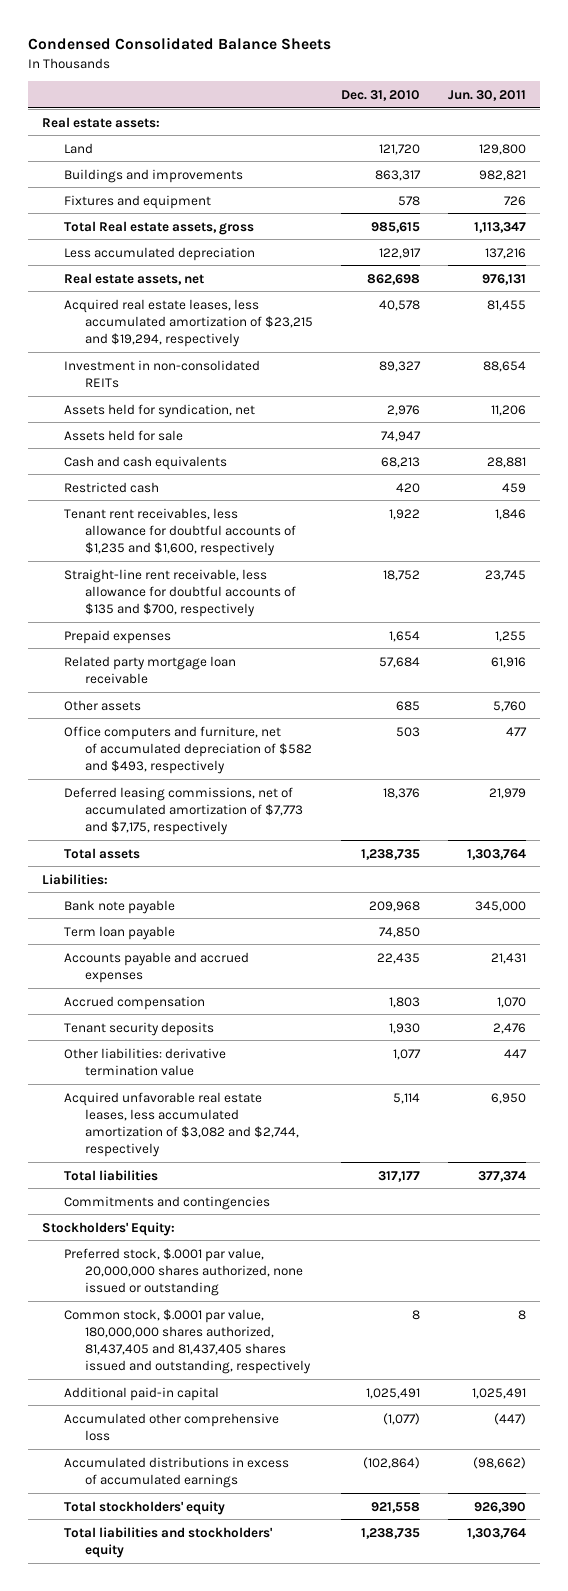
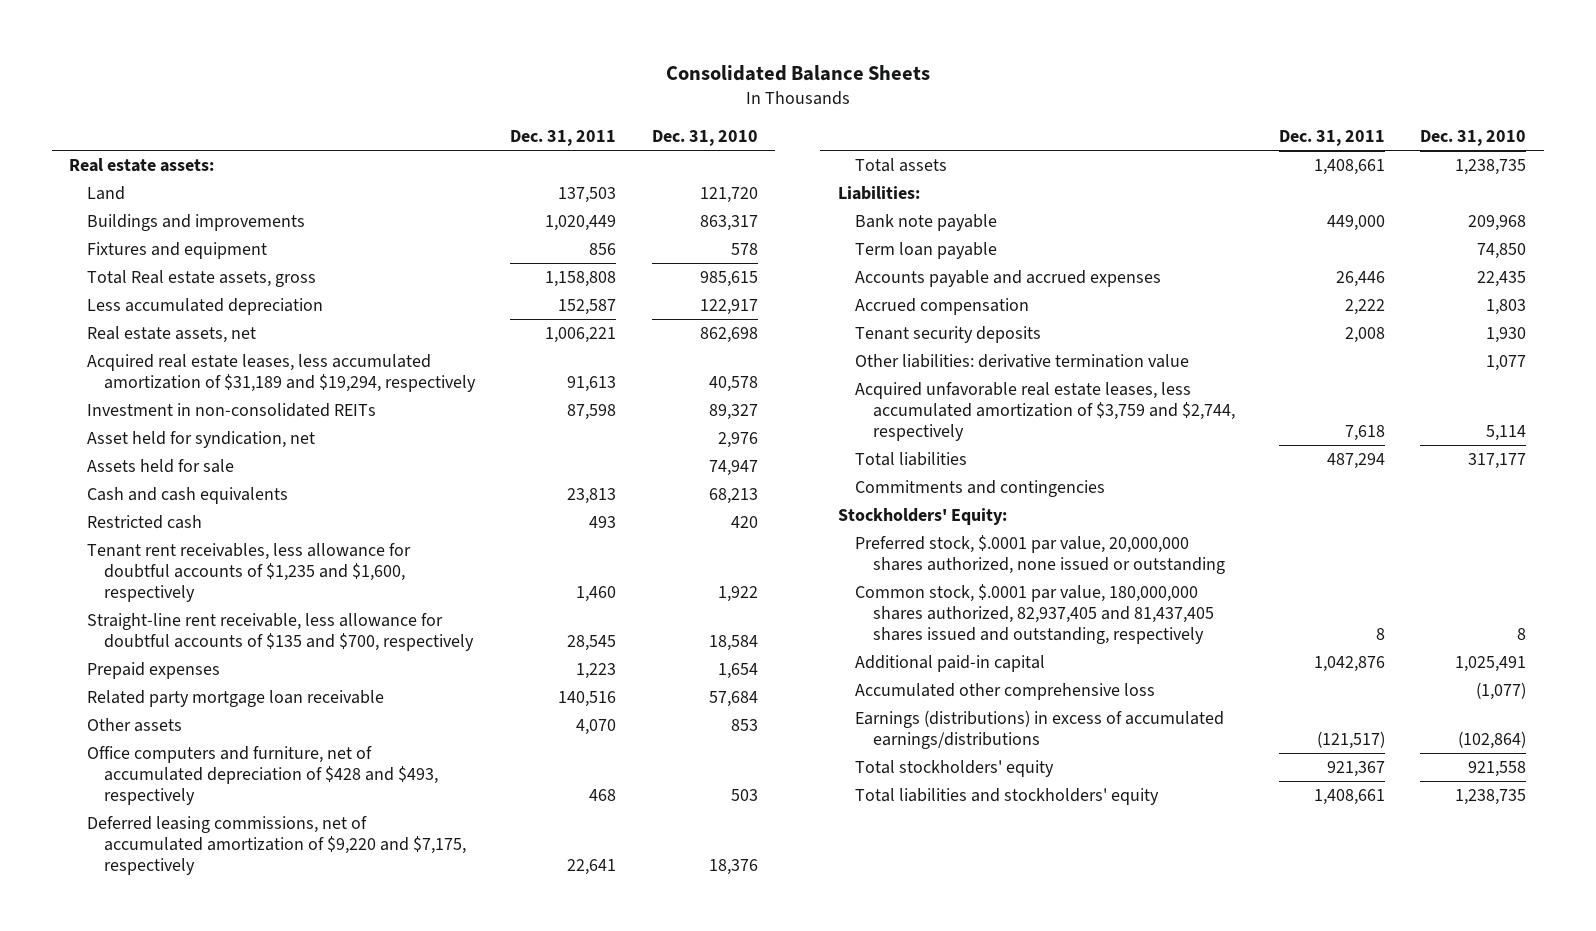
- Condensed Consolidated Balance Sheets
+ Consolidated Balance Sheets
- | Dec. 31, 2010 | Jun. 30, 2011
+ | Dec. 31, 2011 | Dec. 31, 2010
- Acquired real estate leases, less accumulated amortization of $23,215 and $19,294, respectively | 40,578 | 81,455
+ Acquired real estate leases, less accumulated amortization of $31,189 and $19,294, respectively | 91,613 | 40,578
- Assets held for syndication, net | 2,976 | 11,206
+ Asset held for syndication, net | | 2,976
- Straight-line rent receivable, less allowance for doubtful accounts of $135 and $700, respectively | 18,752 | 23,745
+ Straight-line rent receivable, less allowance for doubtful accounts of $135 and $700, respectively | 28,545 | 18,584
- Other assets | 685 | 5,760
- Office computers and furniture, net of accumulated depreciation of $582 and $493, respectively | 503 | 477
- Deferred leasing commissions, net of accumulated amortization of $7,773 and $7,175, respectively | 18,376 | 21,979
+ Other assets | 4,070 | 853
+ Office computers and furniture, net of accumulated depreciation of $428 and $493, respectively | 468 | 503
+ Deferred leasing commissions, net of accumulated amortization of $9,220 and $7,175, respectively | 22,641 | 18,376
- Acquired unfavorable real estate leases, less accumulated amortization of $3,082 and $2,744, respectively | 5,114 | 6,950
+ Acquired unfavorable real estate leases, less accumulated amortization of $3,759 and $2,744, respectively | 7,618 | 5,114
- Common stock, $.0001 par value, 180,000,000 shares authorized, 81,437,405 and 81,437,405 shares issued and outstanding, respectively | 8 | 8
+ Common stock, $.0001 par value, 180,000,000 shares authorized, 82,937,405 and 81,437,405 shares issued and outstanding, respectively | 8 | 8
- Accumulated distributions in excess of accumulated earnings | (102,864) | (98,662)
+ Earnings (distributions) in excess of accumulated earnings/distributions | (121,517) | (102,864)

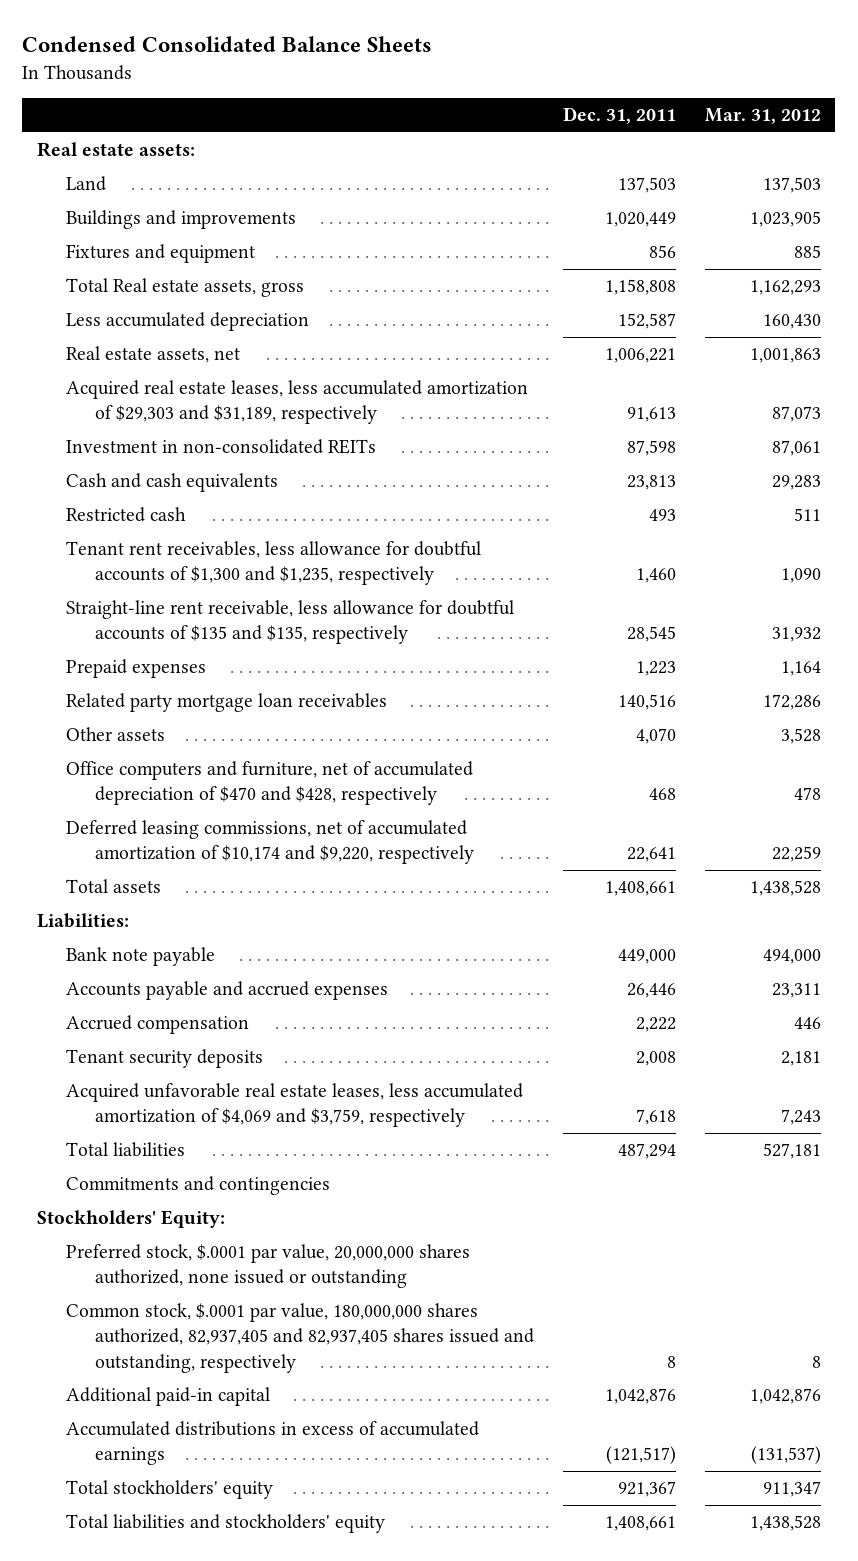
- Consolidated Balance Sheets
+ Condensed Consolidated Balance Sheets
- | Dec. 31, 2011 | Dec. 31, 2010
+ | Dec. 31, 2011 | Mar. 31, 2012
- Acquired real estate leases, less accumulated amortization of $31,189 and $19,294, respectively | 91,613 | 40,578
+ Acquired real estate leases, less accumulated amortization of $29,303 and $31,189, respectively | 91,613 | 87,073
- Asset held for syndication, net | | 2,976
- Assets held for sale | | 74,947
- Tenant rent receivables, less allowance for doubtful accounts of $1,235 and $1,600, respectively | 1,460 | 1,922
- Straight-line rent receivable, less allowance for doubtful accounts of $135 and $700, respectively | 28,545 | 18,584
+ Tenant rent receivables, less allowance for doubtful accounts of $1,300 and $1,235, respectively | 1,460 | 1,090
+ Straight-line rent receivable, less allowance for doubtful accounts of $135 and $135, respectively | 28,545 | 31,932
- Related party mortgage loan receivable | 140,516 | 57,684
+ Related party mortgage loan receivables | 140,516 | 172,286
- Office computers and furniture, net of accumulated depreciation of $428 and $493, respectively | 468 | 503
- Deferred leasing commissions, net of accumulated amortization of $9,220 and $7,175, respectively | 22,641 | 18,376
+ Office computers and furniture, net of accumulated depreciation of $470 and $428, respectively | 468 | 478
+ Deferred leasing commissions, net of accumulated amortization of $10,174 and $9,220, respectively | 22,641 | 22,259
- Term loan payable | | 74,850
- Other liabilities: derivative termination value | | 1,077
- Acquired unfavorable real estate leases, less accumulated amortization of $3,759 and $2,744, respectively | 7,618 | 5,114
+ Acquired unfavorable real estate leases, less accumulated amortization of $4,069 and $3,759, respectively | 7,618 | 7,243
- Common stock, $.0001 par value, 180,000,000 shares authorized, 82,937,405 and 81,437,405 shares issued and outstanding, respectively | 8 | 8
+ Common stock, $.0001 par value, 180,000,000 shares authorized, 82,937,405 and 82,937,405 shares issued and outstanding, respectively | 8 | 8
- Accumulated other comprehensive loss | | (1,077)
- Earnings (distributions) in excess of accumulated earnings/distributions | (121,517) | (102,864)
+ Accumulated distributions in excess of accumulated earnings | (121,517) | (131,537)

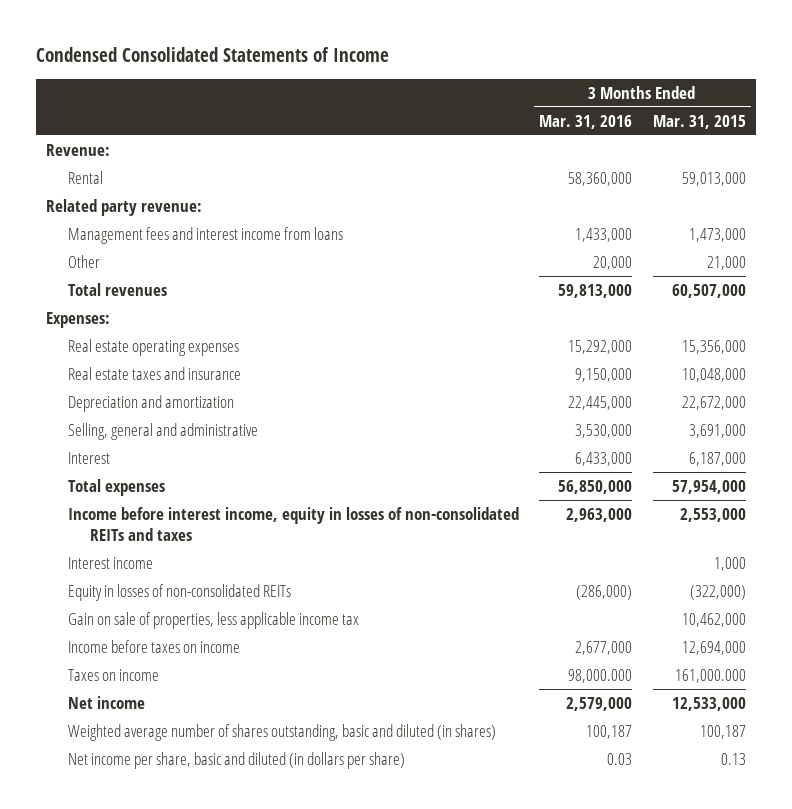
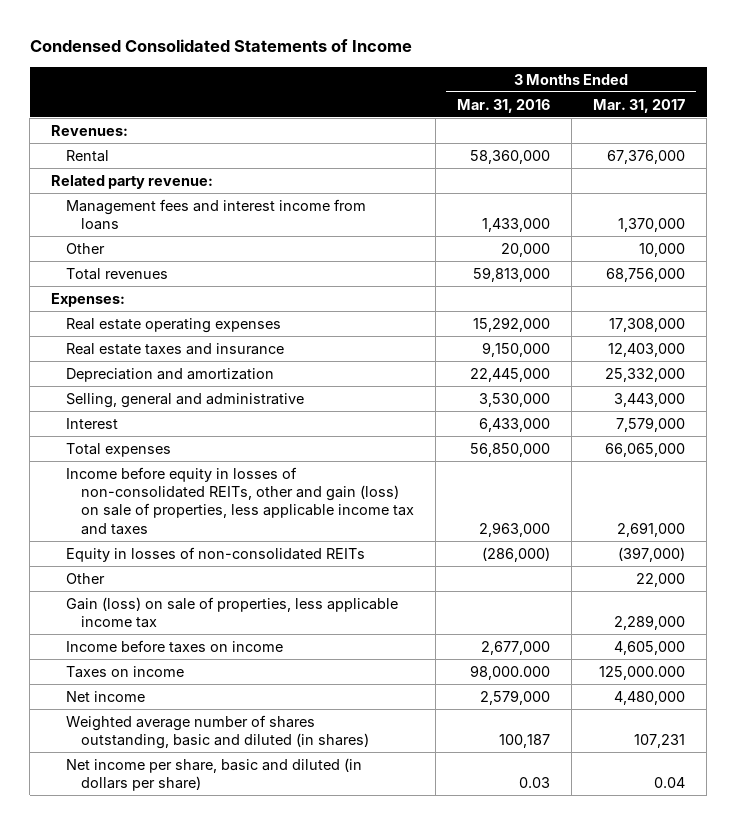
- | 3 Months Ended Mar. 31, 2016 | 3 Months Ended Mar. 31, 2015
+ | 3 Months Ended Mar. 31, 2016 | 3 Months Ended Mar. 31, 2017
- Revenue:
+ Revenues:
- Income before interest income, equity in losses of non-consolidated REITs and taxes | 2,963,000 | 2,553,000
- Interest income | | 1,000
+ Income before equity in losses of non-consolidated REITs, other and gain (loss) on sale of properties, less applicable income tax and taxes | 2,963,000 | 2,691,000
- Gain on sale of properties, less applicable income tax | | 10,462,000
+ Other | | 22,000
+ Gain (loss) on sale of properties, less applicable income tax | | 2,289,000

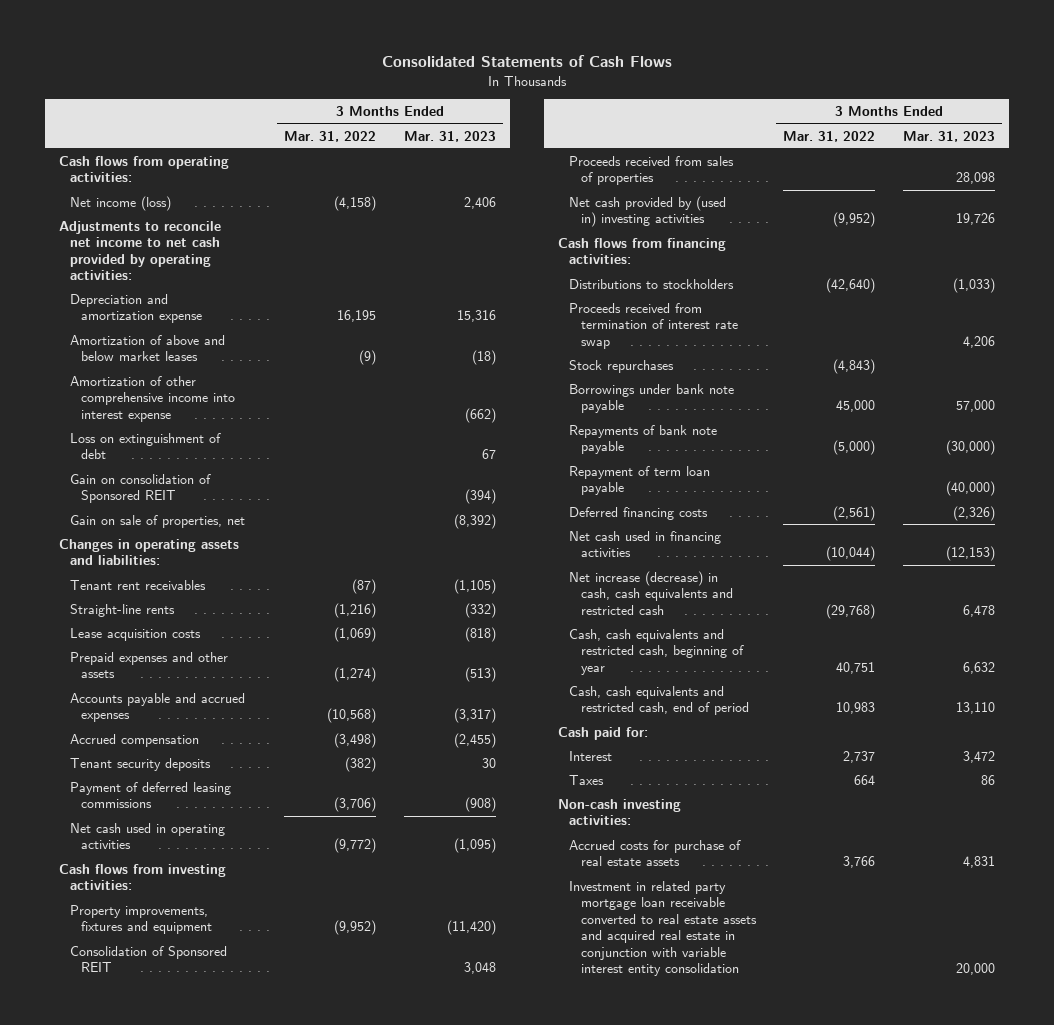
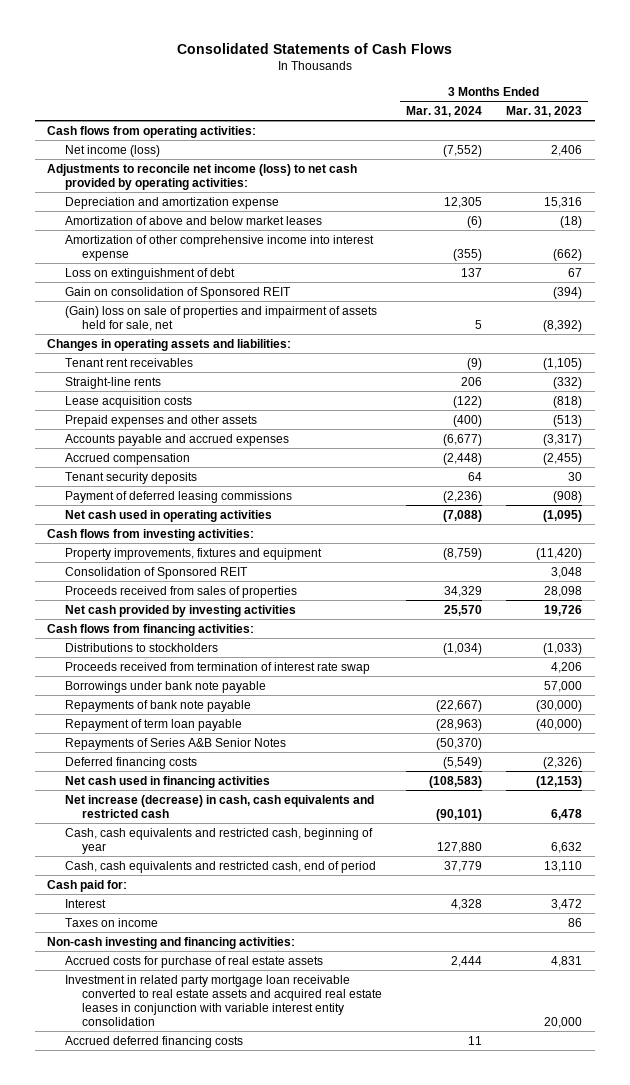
- | 3 Months Ended Mar. 31, 2022 | 3 Months Ended Mar. 31, 2023
+ | 3 Months Ended Mar. 31, 2024 | 3 Months Ended Mar. 31, 2023
- Adjustments to reconcile net income to net cash provided by operating activities:
+ Adjustments to reconcile net income (loss) to net cash provided by operating activities:
- Gain on sale of properties, net | | (8,392)
+ (Gain) loss on sale of properties and impairment of assets held for sale, net | 5 | (8,392)
- Net cash provided by (used in) investing activities | (9,952) | 19,726
+ Net cash provided by investing activities | 25,570 | 19,726
- Stock repurchases | (4,843) |
+ Repayments of Series A&B Senior Notes | (50,370) |
- Taxes | 664 | 86
- Non-cash investing activities:
+ Taxes on income | | 86
+ Non-cash investing and financing activities:
- Investment in related party mortgage loan receivable converted to real estate assets and acquired real estate in conjunction with variable interest entity consolidation | | 20,000
+ Investment in related party mortgage loan receivable converted to real estate assets and acquired real estate leases in conjunction with variable interest entity consolidation | | 20,000
+ Accrued deferred financing costs | 11 |

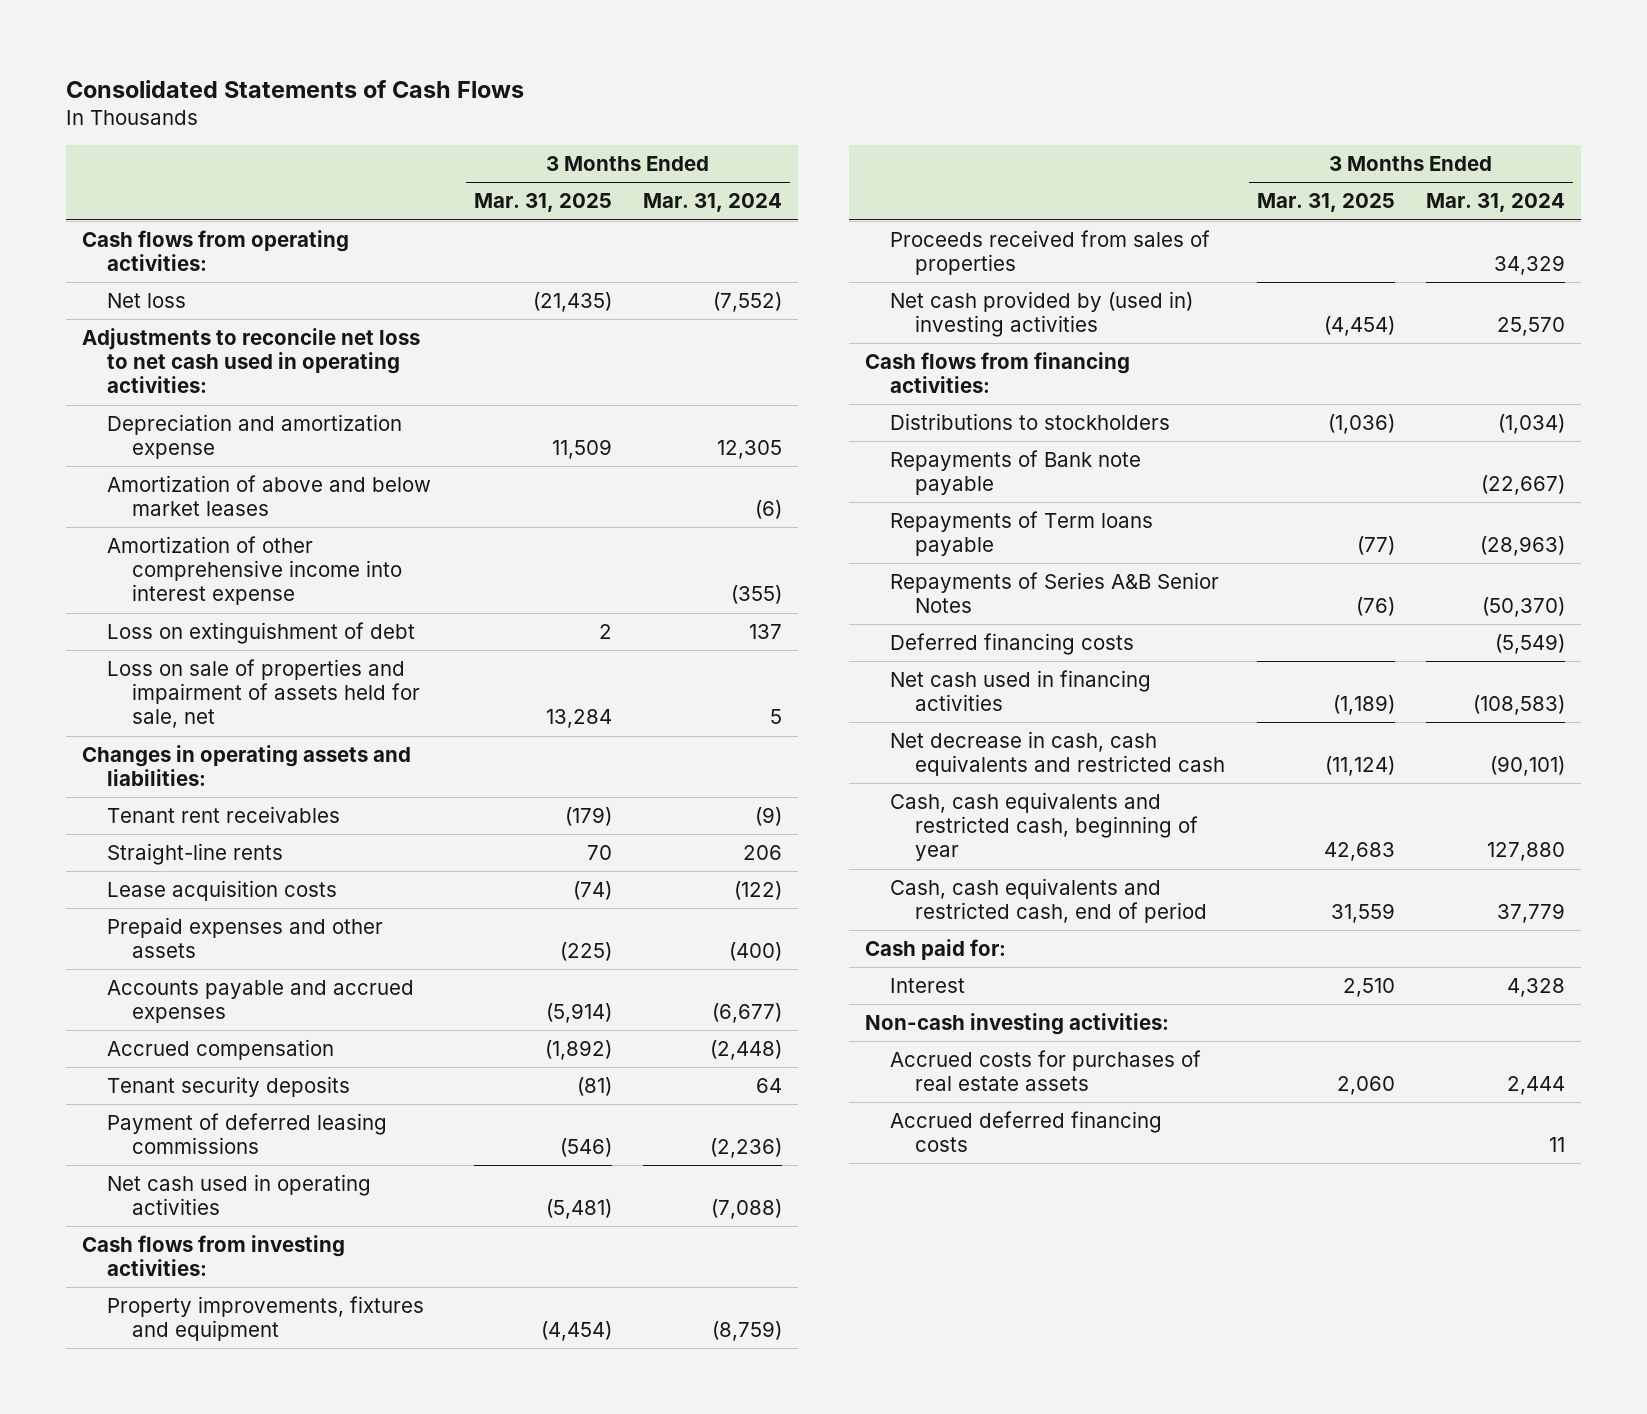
- | 3 Months Ended Mar. 31, 2024 | 3 Months Ended Mar. 31, 2023
+ | 3 Months Ended Mar. 31, 2025 | 3 Months Ended Mar. 31, 2024
- Net income (loss) | (7,552) | 2,406
- Adjustments to reconcile net income (loss) to net cash provided by operating activities:
+ Net loss | (21,435) | (7,552)
+ Adjustments to reconcile net loss to net cash used in operating activities:
- Gain on consolidation of Sponsored REIT | | (394)
- (Gain) loss on sale of properties and impairment of assets held for sale, net | 5 | (8,392)
+ Loss on sale of properties and impairment of assets held for sale, net | 13,284 | 5
- Consolidation of Sponsored REIT | | 3,048
- Net cash provided by investing activities | 25,570 | 19,726
+ Net cash provided by (used in) investing activities | (4,454) | 25,570
- Proceeds received from termination of interest rate swap | | 4,206
- Borrowings under bank note payable | | 57,000
- Repayments of bank note payable | (22,667) | (30,000)
- Repayment of term loan payable | (28,963) | (40,000)
+ Repayments of Bank note payable | | (22,667)
+ Repayments of Term loans payable | (77) | (28,963)
- Net increase (decrease) in cash, cash equivalents and restricted cash | (90,101) | 6,478
+ Net decrease in cash, cash equivalents and restricted cash | (11,124) | (90,101)
- Taxes on income | | 86
- Non-cash investing and financing activities:
- Accrued costs for purchase of real estate assets | 2,444 | 4,831
- Investment in related party mortgage loan receivable converted to real estate assets and acquired real estate leases in conjunction with variable interest entity consolidation | | 20,000
+ Non-cash investing activities:
+ Accrued costs for purchases of real estate assets | 2,060 | 2,444

